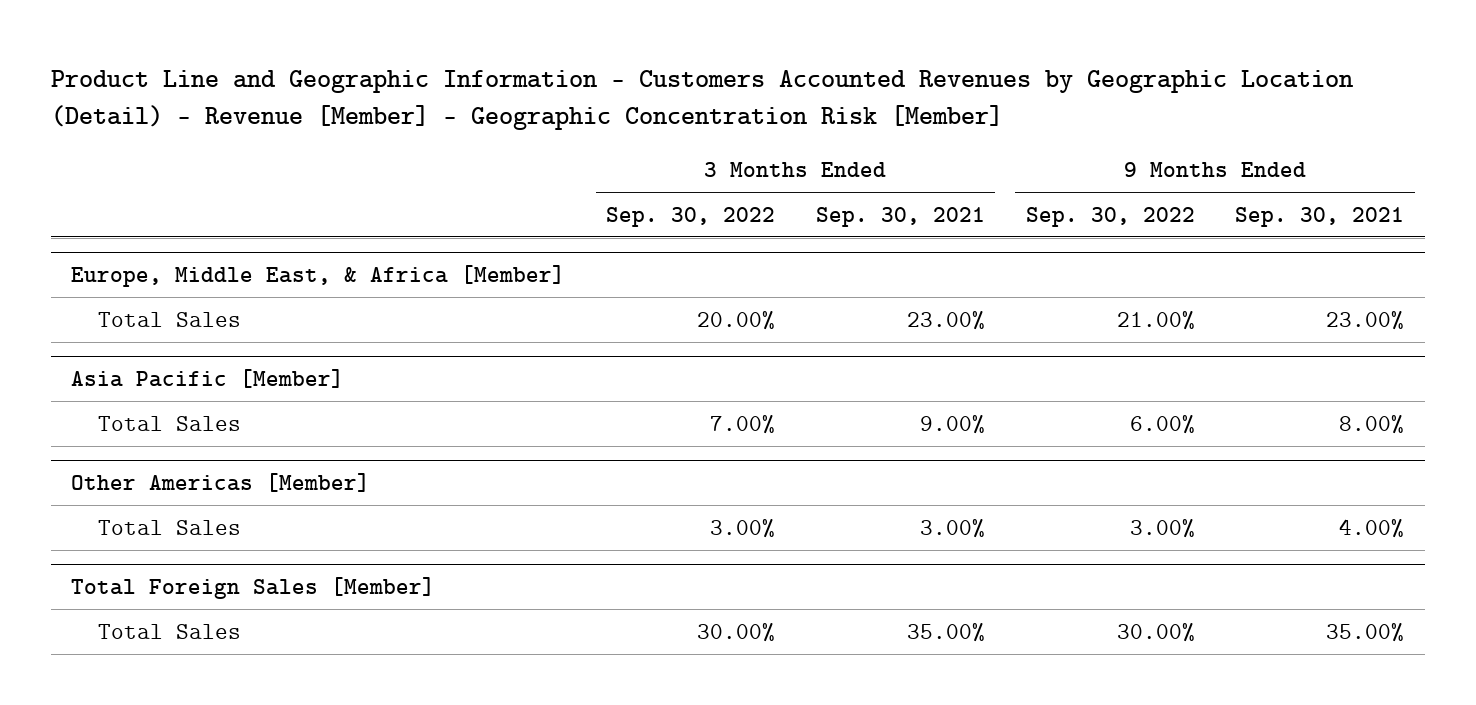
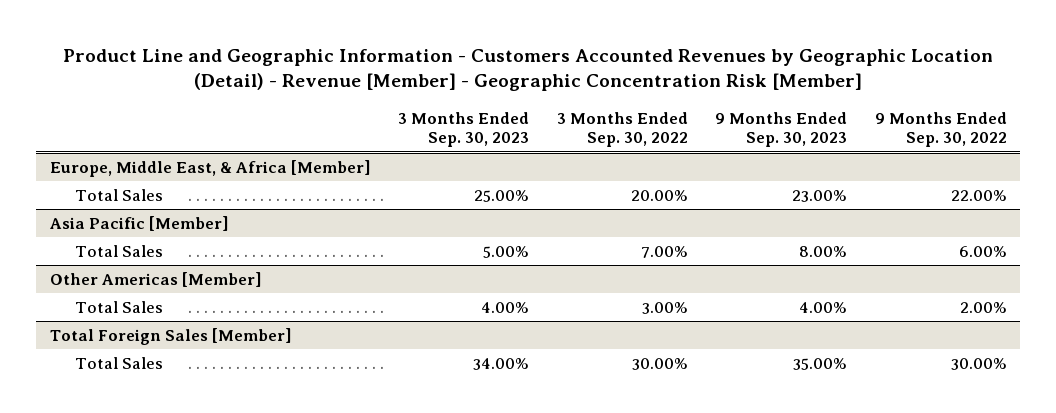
- | 3 Months Ended Sep. 30, 2022 | 3 Months Ended Sep. 30, 2021 | 9 Months Ended Sep. 30, 2022 | 9 Months Ended Sep. 30, 2021
+ | 3 Months Ended Sep. 30, 2023 | 3 Months Ended Sep. 30, 2022 | 9 Months Ended Sep. 30, 2023 | 9 Months Ended Sep. 30, 2022
@ Europe, Middle East, & Africa [Member]
- Total Sales | 20.00% | 23.00% | 21.00% | 23.00%
+ Total Sales | 25.00% | 20.00% | 23.00% | 22.00%
@ Other Americas [Member]
- Total Sales | 3.00% | 3.00% | 3.00% | 4.00%
+ Total Sales | 4.00% | 3.00% | 4.00% | 2.00%

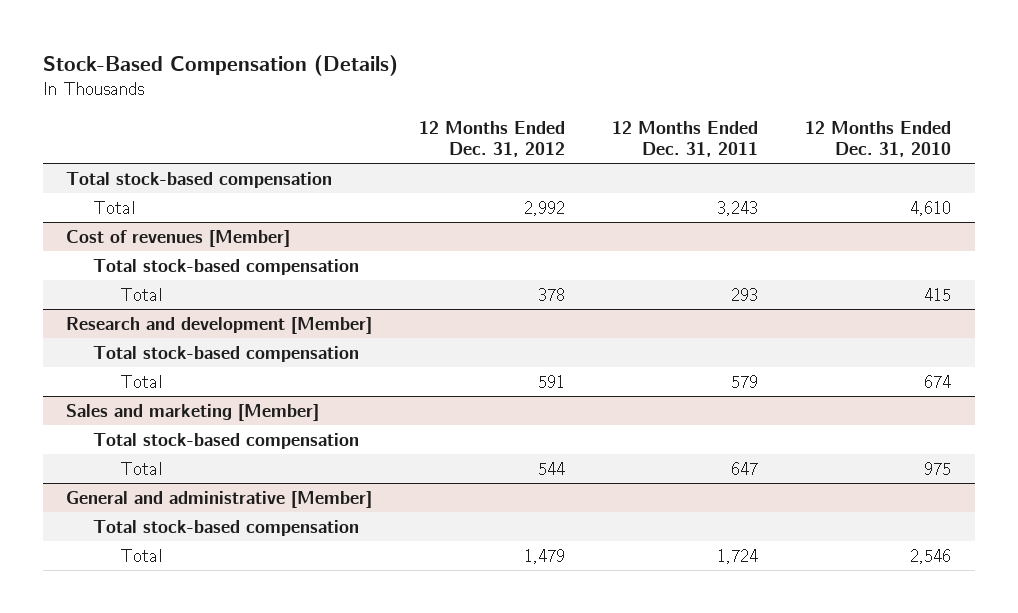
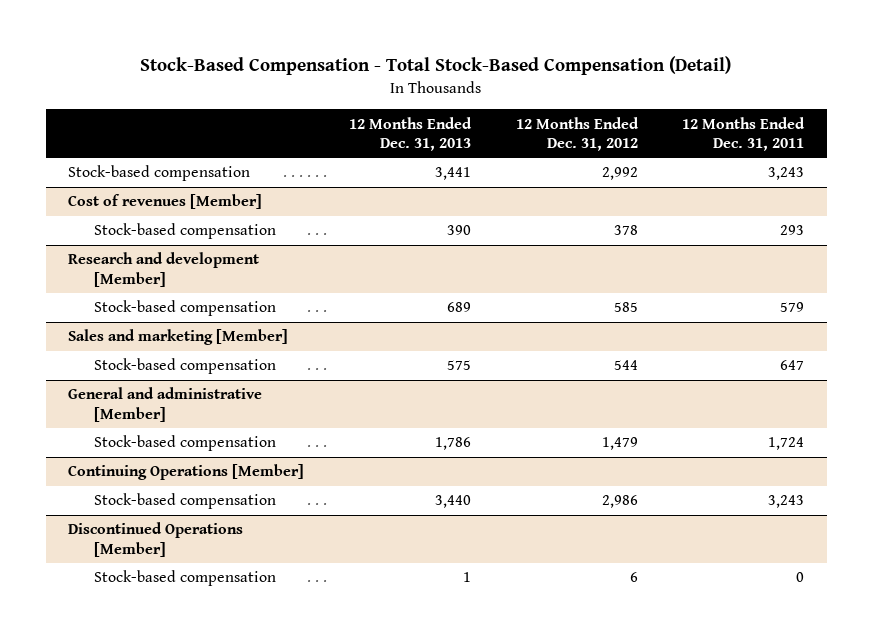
- Stock-Based Compensation (Details)
+ Stock-Based Compensation - Total Stock-Based Compensation (Detail)
- | 12 Months Ended Dec. 31, 2012 | 12 Months Ended Dec. 31, 2011 | 12 Months Ended Dec. 31, 2010
+ | 12 Months Ended Dec. 31, 2013 | 12 Months Ended Dec. 31, 2012 | 12 Months Ended Dec. 31, 2011
- Total stock-based compensation
- Total | 2,992 | 3,243 | 4,610
+ Stock-based compensation | 3,441 | 2,992 | 3,243
@ Cost of revenues [Member]
- Total stock-based compensation
- Total | 378 | 293 | 415
+ Stock-based compensation | 390 | 378 | 293
@ Research and development [Member]
- Total stock-based compensation
- Total | 591 | 579 | 674
+ Stock-based compensation | 689 | 585 | 579
@ Sales and marketing [Member]
- Total stock-based compensation
- Total | 544 | 647 | 975
+ Stock-based compensation | 575 | 544 | 647
@ General and administrative [Member]
- Total stock-based compensation
- Total | 1,479 | 1,724 | 2,546
+ Stock-based compensation | 1,786 | 1,479 | 1,724
+ Continuing Operations [Member]
+ Stock-based compensation | 3,440 | 2,986 | 3,243
+ Discontinued Operations [Member]
+ Stock-based compensation | 1 | 6 | 0

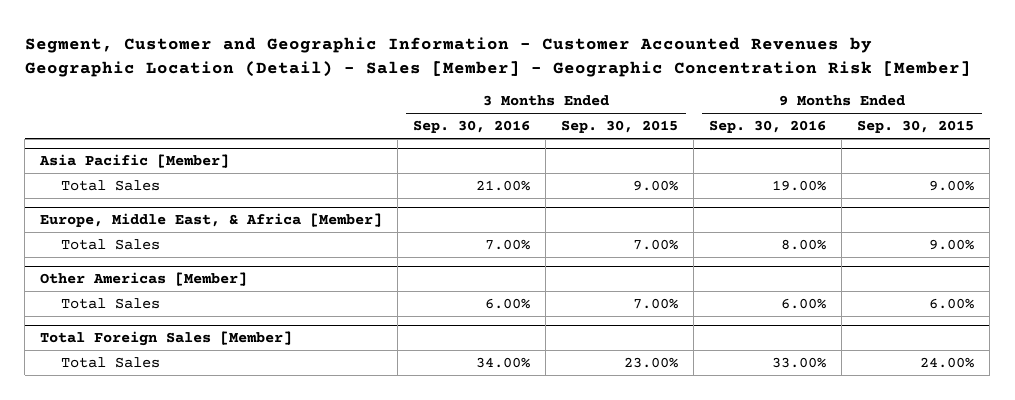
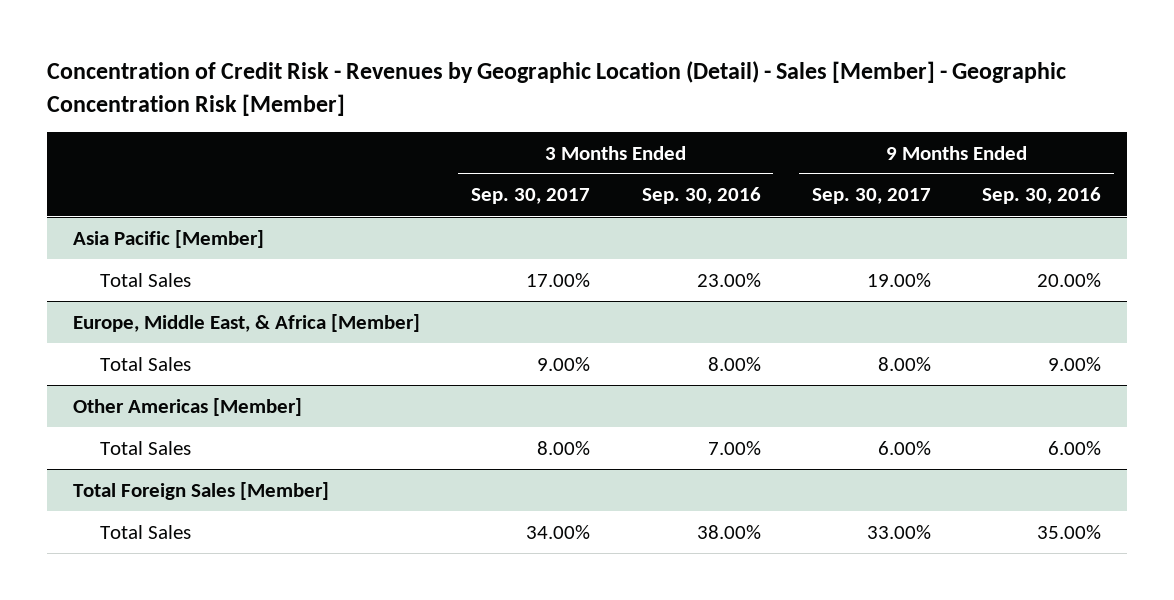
- Segment, Customer and Geographic Information - Customer Accounted Revenues by Geographic Location (Detail) - Sales [Member] - Geographic Concentration Risk [Member]
+ Concentration of Credit Risk - Revenues by Geographic Location (Detail) - Sales [Member] - Geographic Concentration Risk [Member]
- | 3 Months Ended Sep. 30, 2016 | 3 Months Ended Sep. 30, 2015 | 9 Months Ended Sep. 30, 2016 | 9 Months Ended Sep. 30, 2015
+ | 3 Months Ended Sep. 30, 2017 | 3 Months Ended Sep. 30, 2016 | 9 Months Ended Sep. 30, 2017 | 9 Months Ended Sep. 30, 2016
@ Asia Pacific [Member]
- Total Sales | 21.00% | 9.00% | 19.00% | 9.00%
+ Total Sales | 17.00% | 23.00% | 19.00% | 20.00%
@ Europe, Middle East, & Africa [Member]
- Total Sales | 7.00% | 7.00% | 8.00% | 9.00%
+ Total Sales | 9.00% | 8.00% | 8.00% | 9.00%
@ Other Americas [Member]
- Total Sales | 6.00% | 7.00% | 6.00% | 6.00%
+ Total Sales | 8.00% | 7.00% | 6.00% | 6.00%
@ Total Foreign Sales [Member]
- Total Sales | 34.00% | 23.00% | 33.00% | 24.00%
+ Total Sales | 34.00% | 38.00% | 33.00% | 35.00%

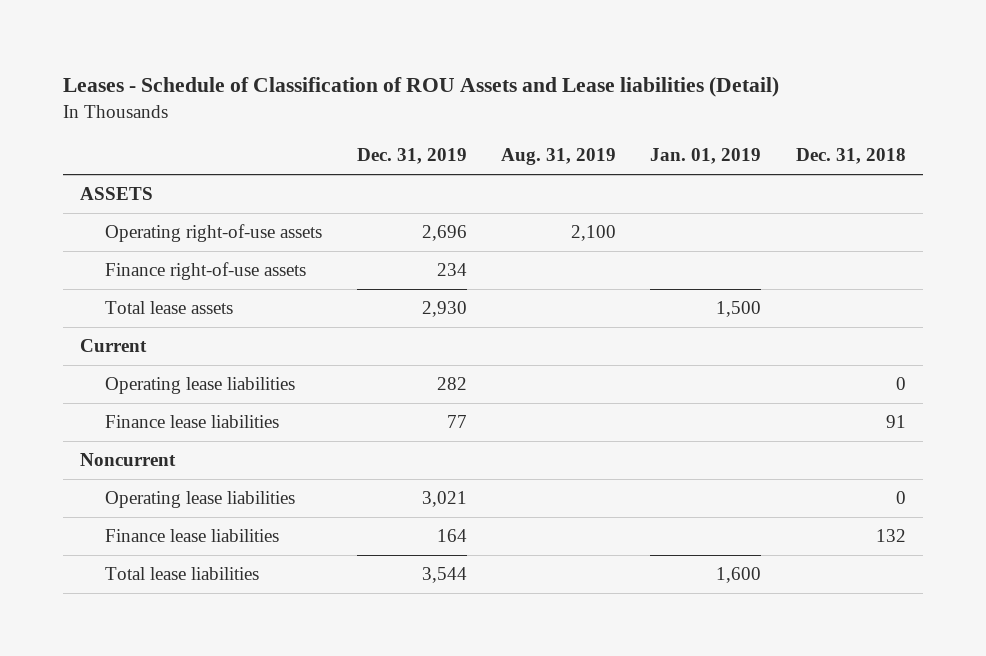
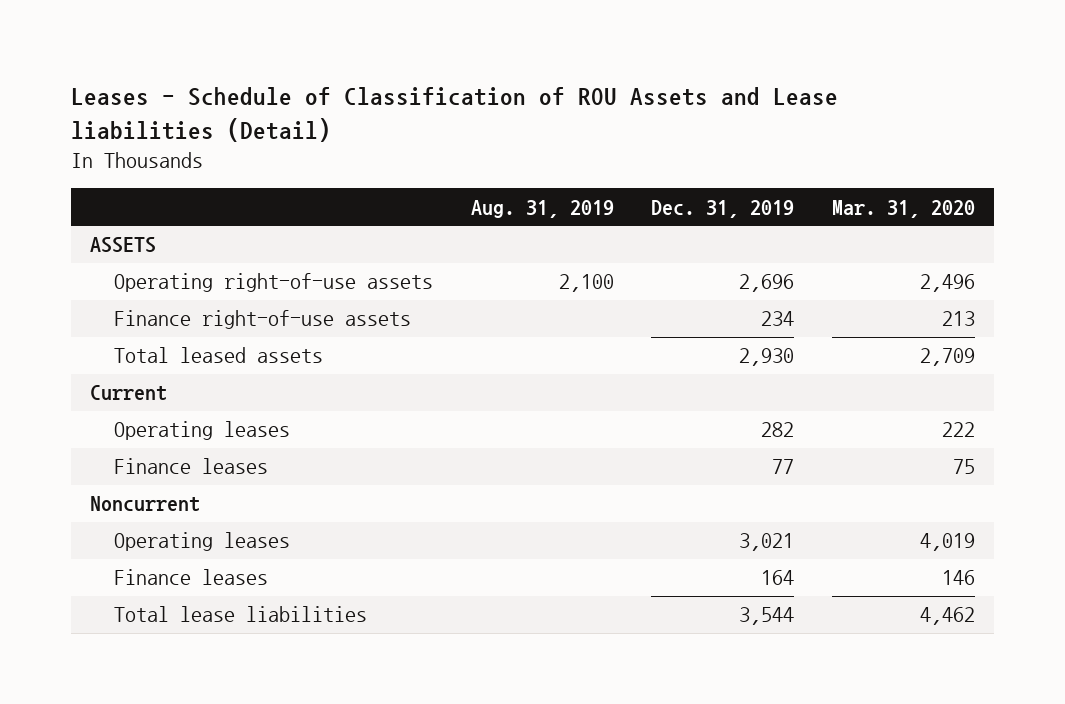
- | Dec. 31, 2019 | Aug. 31, 2019 | Jan. 01, 2019 | Dec. 31, 2018
+ | Aug. 31, 2019 | Dec. 31, 2019 | Mar. 31, 2020
- Total lease assets | 2,930 | | 1,500 |
+ Total leased assets | | 2,930 | 2,709
- Operating lease liabilities | 282 | | | 0
- Finance lease liabilities | 77 | | | 91
+ Operating leases | | 282 | 222
+ Finance leases | | 77 | 75
- Operating lease liabilities | 3,021 | | | 0
- Finance lease liabilities | 164 | | | 132
+ Operating leases | | 3,021 | 4,019
+ Finance leases | | 164 | 146

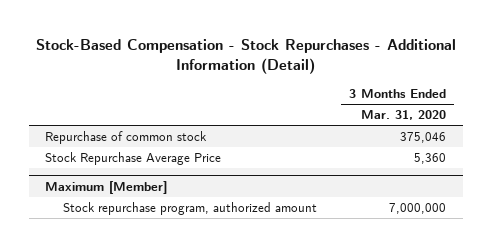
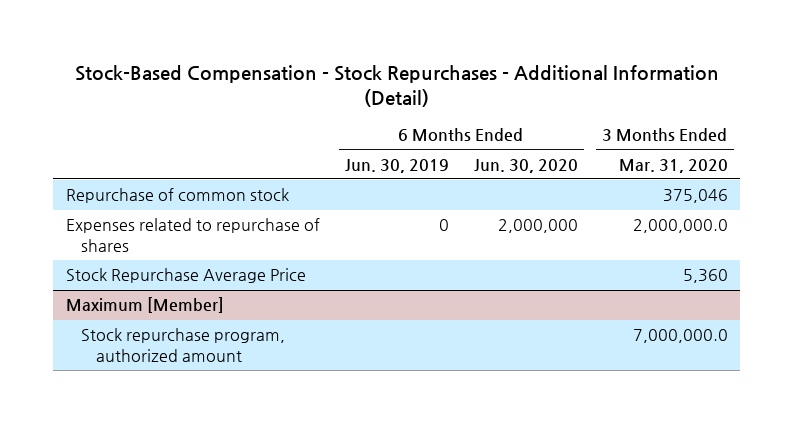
- | 3 Months Ended Mar. 31, 2020
+ | 6 Months Ended Jun. 30, 2019 | 6 Months Ended Jun. 30, 2020 | 3 Months Ended Mar. 31, 2020
+ Expenses related to repurchase of shares | 0 | 2,000,000 | 2,000,000.0
@ Maximum [Member]
- Stock repurchase program, authorized amount | 7,000,000
+ Stock repurchase program, authorized amount | | | 7,000,000.0

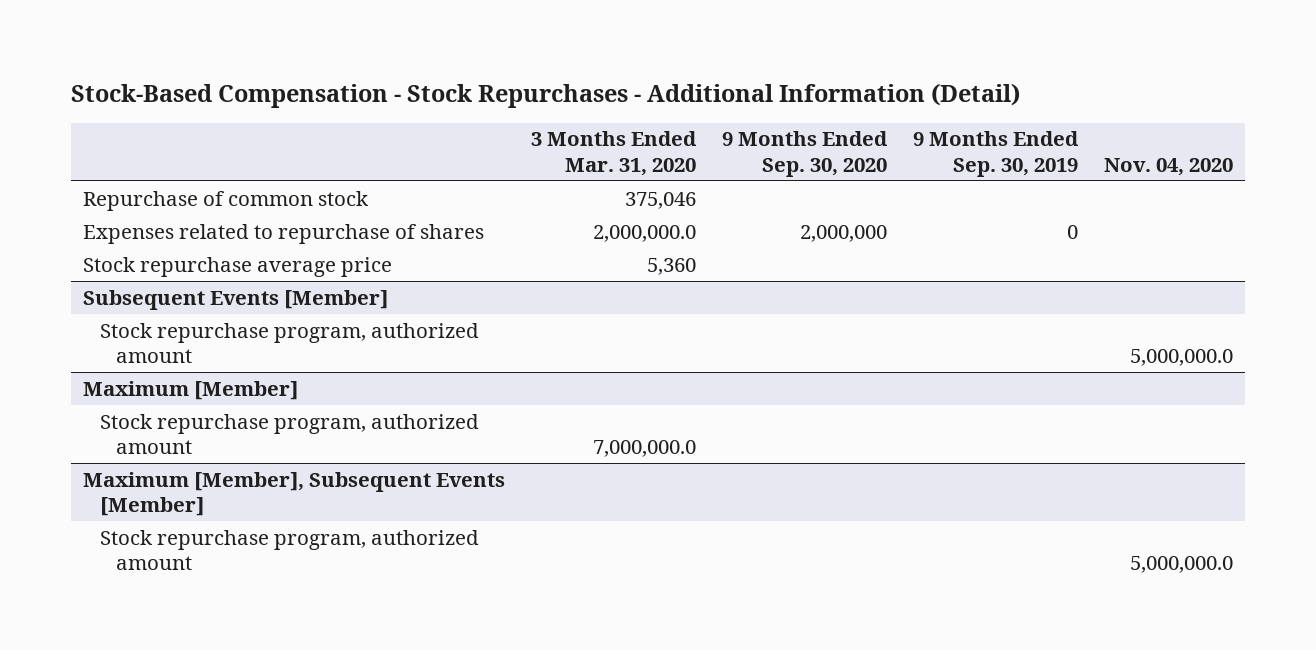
- | 6 Months Ended Jun. 30, 2019 | 6 Months Ended Jun. 30, 2020 | 3 Months Ended Mar. 31, 2020
+ | 3 Months Ended Mar. 31, 2020 | 9 Months Ended Sep. 30, 2020 | 9 Months Ended Sep. 30, 2019 | Nov. 04, 2020
- Stock Repurchase Average Price | | | 5,360
+ Stock repurchase average price | 5,360 | | |
+ Subsequent Events [Member]
+ Stock repurchase program, authorized amount | | | | 5,000,000.0
+ Maximum [Member], Subsequent Events [Member]
+ Stock repurchase program, authorized amount | | | | 5,000,000.0

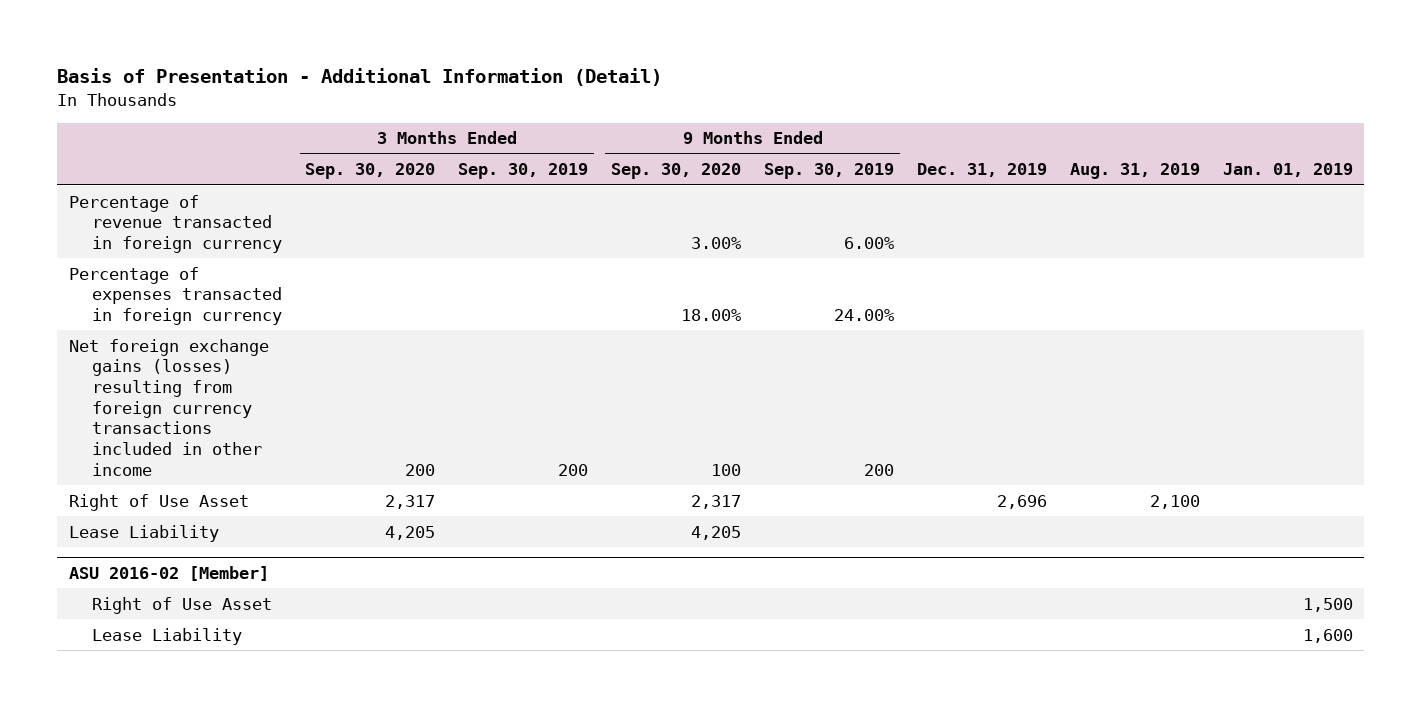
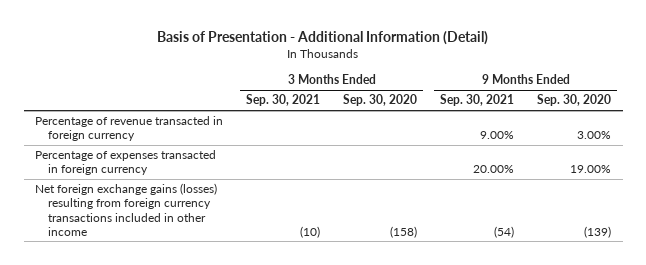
- | 3 Months Ended Sep. 30, 2020 | 3 Months Ended Sep. 30, 2019 | 9 Months Ended Sep. 30, 2020 | 9 Months Ended Sep. 30, 2019 | Dec. 31, 2019 | Aug. 31, 2019 | Jan. 01, 2019
+ | 3 Months Ended Sep. 30, 2021 | 3 Months Ended Sep. 30, 2020 | 9 Months Ended Sep. 30, 2021 | 9 Months Ended Sep. 30, 2020
- Percentage of expenses transacted in foreign currency | | | 18.00% | 24.00% | | |
- Net foreign exchange gains (losses) resulting from foreign currency transactions included in other income | 200 | 200 | 100 | 200 | | |
- Right of Use Asset | 2,317 | | 2,317 | | 2,696 | 2,100 |
- Lease Liability | 4,205 | | 4,205 | | | |
- ASU 2016-02 [Member]
- Right of Use Asset | | | | | | | 1,500
- Lease Liability | | | | | | | 1,600
+ Percentage of expenses transacted in foreign currency | | | 20.00% | 19.00%
+ Net foreign exchange gains (losses) resulting from foreign currency transactions included in other income | (10) | (158) | (54) | (139)

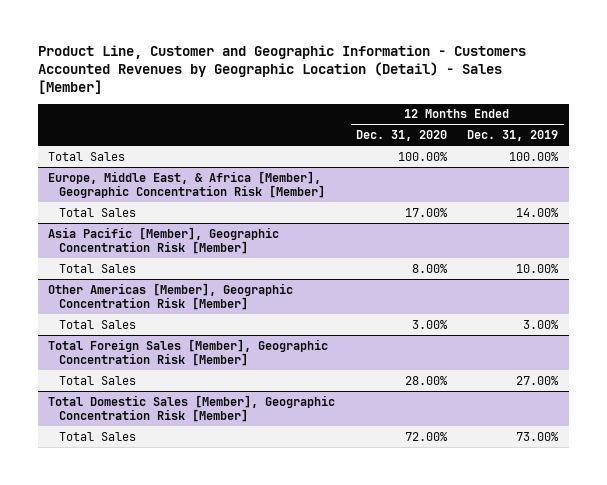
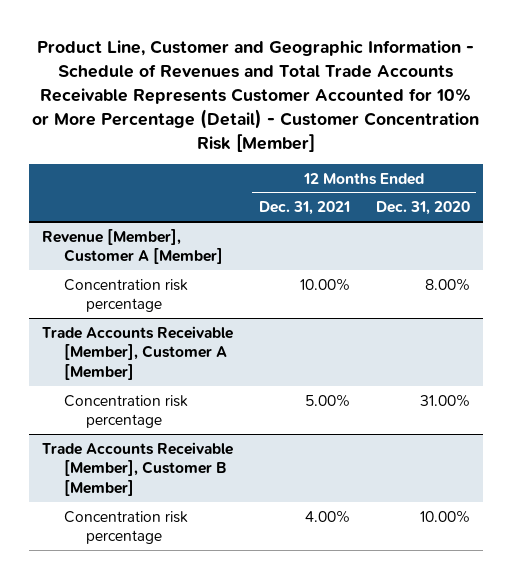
- Product Line, Customer and Geographic Information - Customers Accounted Revenues by Geographic Location (Detail) - Sales [Member]
+ Product Line, Customer and Geographic Information - Schedule of Revenues and Total Trade Accounts Receivable Represents Customer Accounted for 10% or More Percentage (Detail) - Customer Concentration Risk [Member]
- | 12 Months Ended Dec. 31, 2020 | 12 Months Ended Dec. 31, 2019
+ | 12 Months Ended Dec. 31, 2021 | 12 Months Ended Dec. 31, 2020
- Total Sales | 100.00% | 100.00%
- Europe, Middle East, & Africa [Member], Geographic Concentration Risk [Member]
- Total Sales | 17.00% | 14.00%
- Asia Pacific [Member], Geographic Concentration Risk [Member]
- Total Sales | 8.00% | 10.00%
- Other Americas [Member], Geographic Concentration Risk [Member]
- Total Sales | 3.00% | 3.00%
- Total Foreign Sales [Member], Geographic Concentration Risk [Member]
- Total Sales | 28.00% | 27.00%
- Total Domestic Sales [Member], Geographic Concentration Risk [Member]
- Total Sales | 72.00% | 73.00%
+ Revenue [Member], Customer A [Member]
+ Concentration risk percentage | 10.00% | 8.00%
+ Trade Accounts Receivable [Member], Customer A [Member]
+ Concentration risk percentage | 5.00% | 31.00%
+ Trade Accounts Receivable [Member], Customer B [Member]
+ Concentration risk percentage | 4.00% | 10.00%

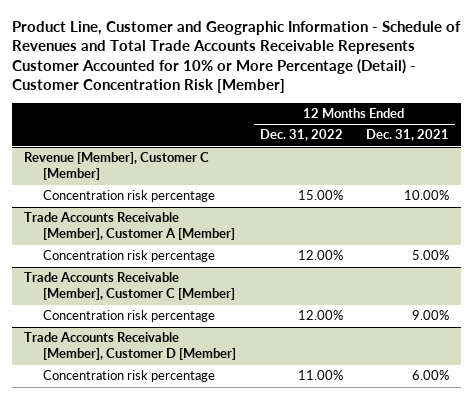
- | 12 Months Ended Dec. 31, 2021 | 12 Months Ended Dec. 31, 2020
+ | 12 Months Ended Dec. 31, 2022 | 12 Months Ended Dec. 31, 2021
- Revenue [Member], Customer A [Member]
+ Revenue [Member], Customer C [Member]
- Trade Accounts Receivable [Member], Customer B [Member]
- Concentration risk percentage | 4.00% | 10.00%
+ Trade Accounts Receivable [Member], Customer C [Member]
+ Concentration risk percentage | 12.00% | 9.00%
+ Trade Accounts Receivable [Member], Customer D [Member]
+ Concentration risk percentage | 11.00% | 6.00%

